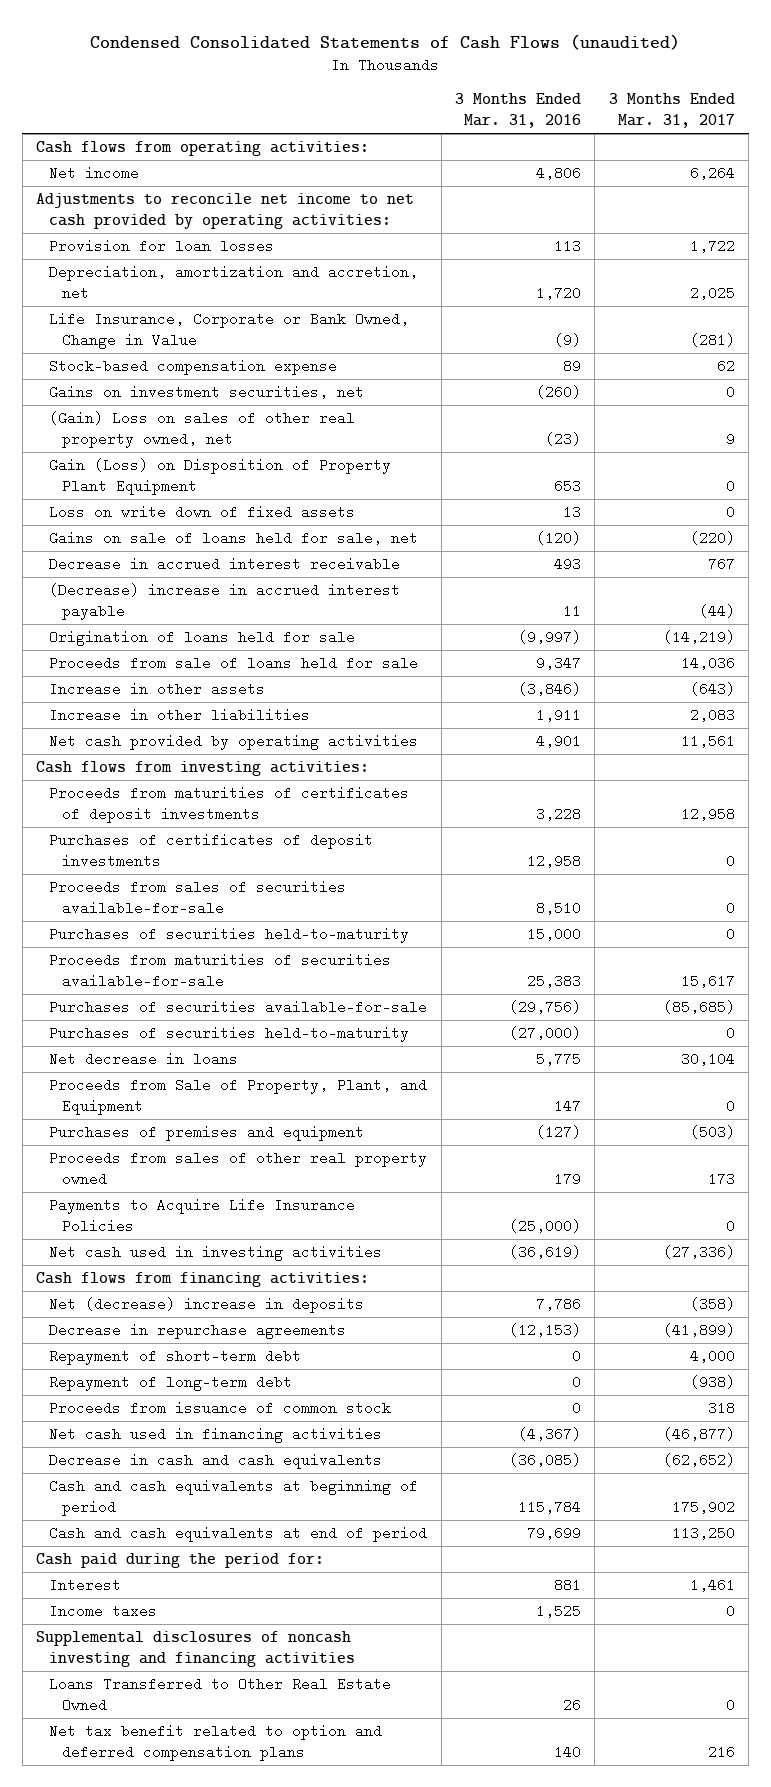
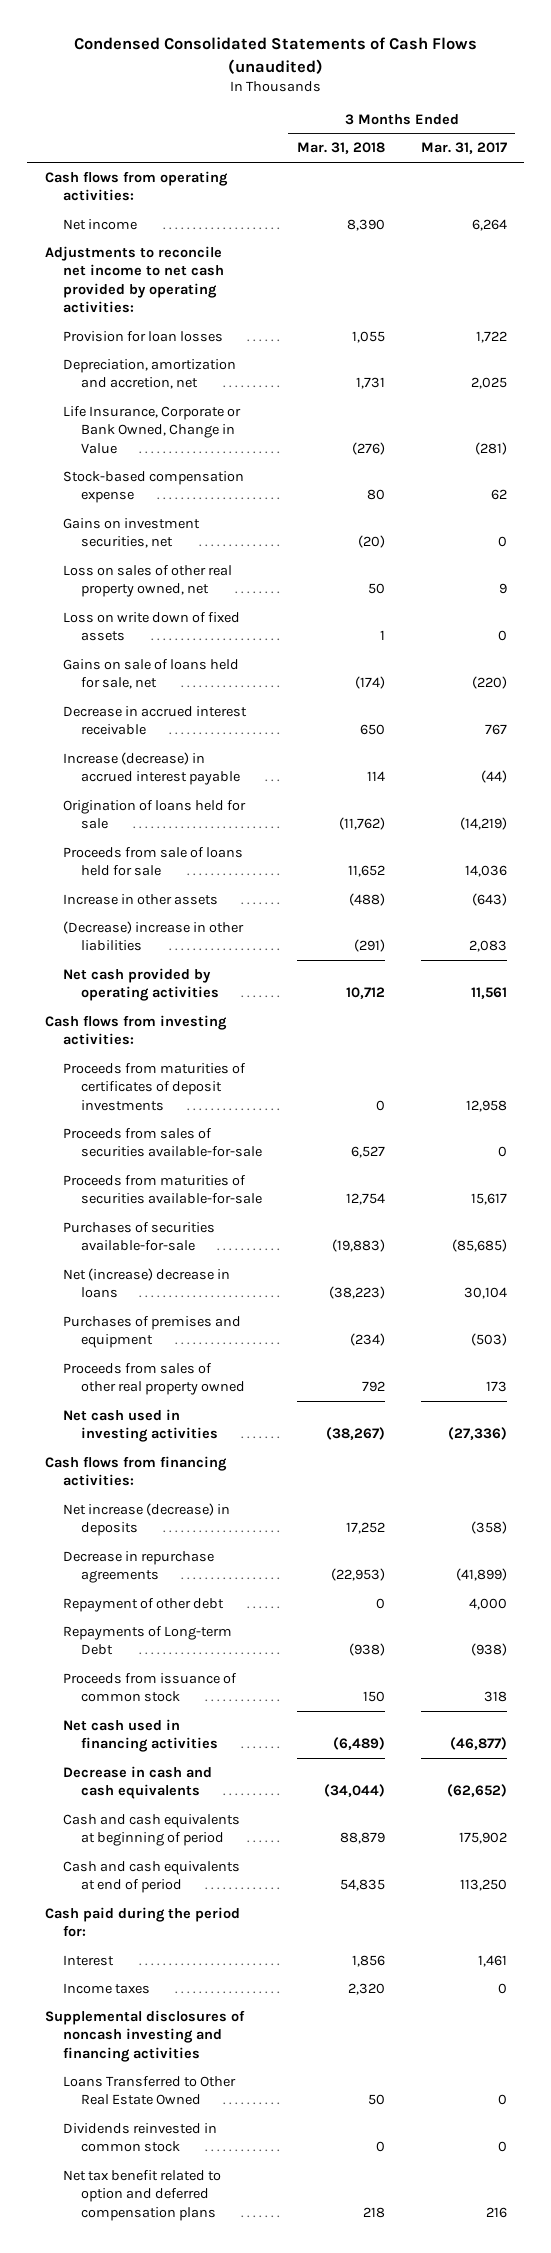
- | 3 Months Ended Mar. 31, 2016 | 3 Months Ended Mar. 31, 2017
+ | 3 Months Ended Mar. 31, 2018 | 3 Months Ended Mar. 31, 2017
- (Gain) Loss on sales of other real property owned, net | (23) | 9
- Gain (Loss) on Disposition of Property Plant Equipment | 653 | 0
+ Loss on sales of other real property owned, net | 50 | 9
- (Decrease) increase in accrued interest payable | 11 | (44)
+ Increase (decrease) in accrued interest payable | 114 | (44)
- Increase in other liabilities | 1,911 | 2,083
+ (Decrease) increase in other liabilities | (291) | 2,083
- Purchases of certificates of deposit investments | 12,958 | 0
- Purchases of securities held-to-maturity | 15,000 | 0
- Purchases of securities held-to-maturity | (27,000) | 0
- Net decrease in loans | 5,775 | 30,104
- Proceeds from Sale of Property, Plant, and Equipment | 147 | 0
+ Net (increase) decrease in loans | (38,223) | 30,104
- Payments to Acquire Life Insurance Policies | (25,000) | 0
- Net (decrease) increase in deposits | 7,786 | (358)
+ Net increase (decrease) in deposits | 17,252 | (358)
- Repayment of short-term debt | 0 | 4,000
- Repayment of long-term debt | 0 | (938)
+ Repayment of other debt | 0 | 4,000
+ Repayments of Long-term Debt | (938) | (938)
+ Dividends reinvested in common stock | 0 | 0

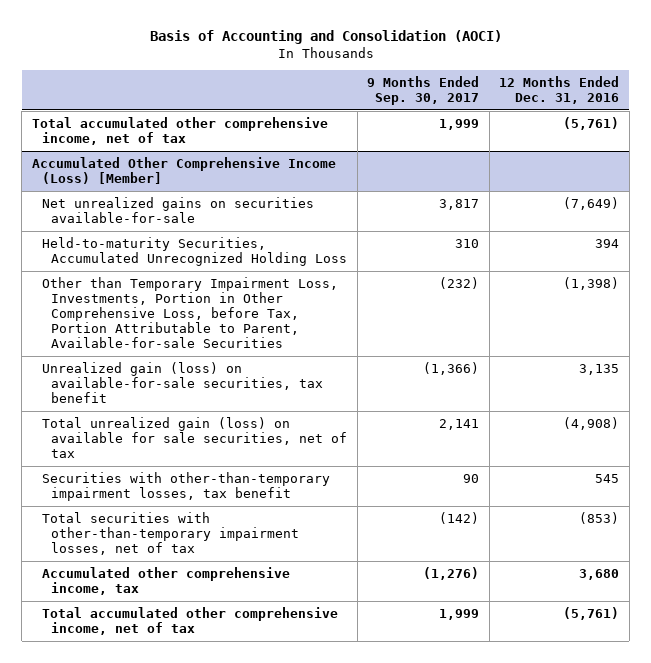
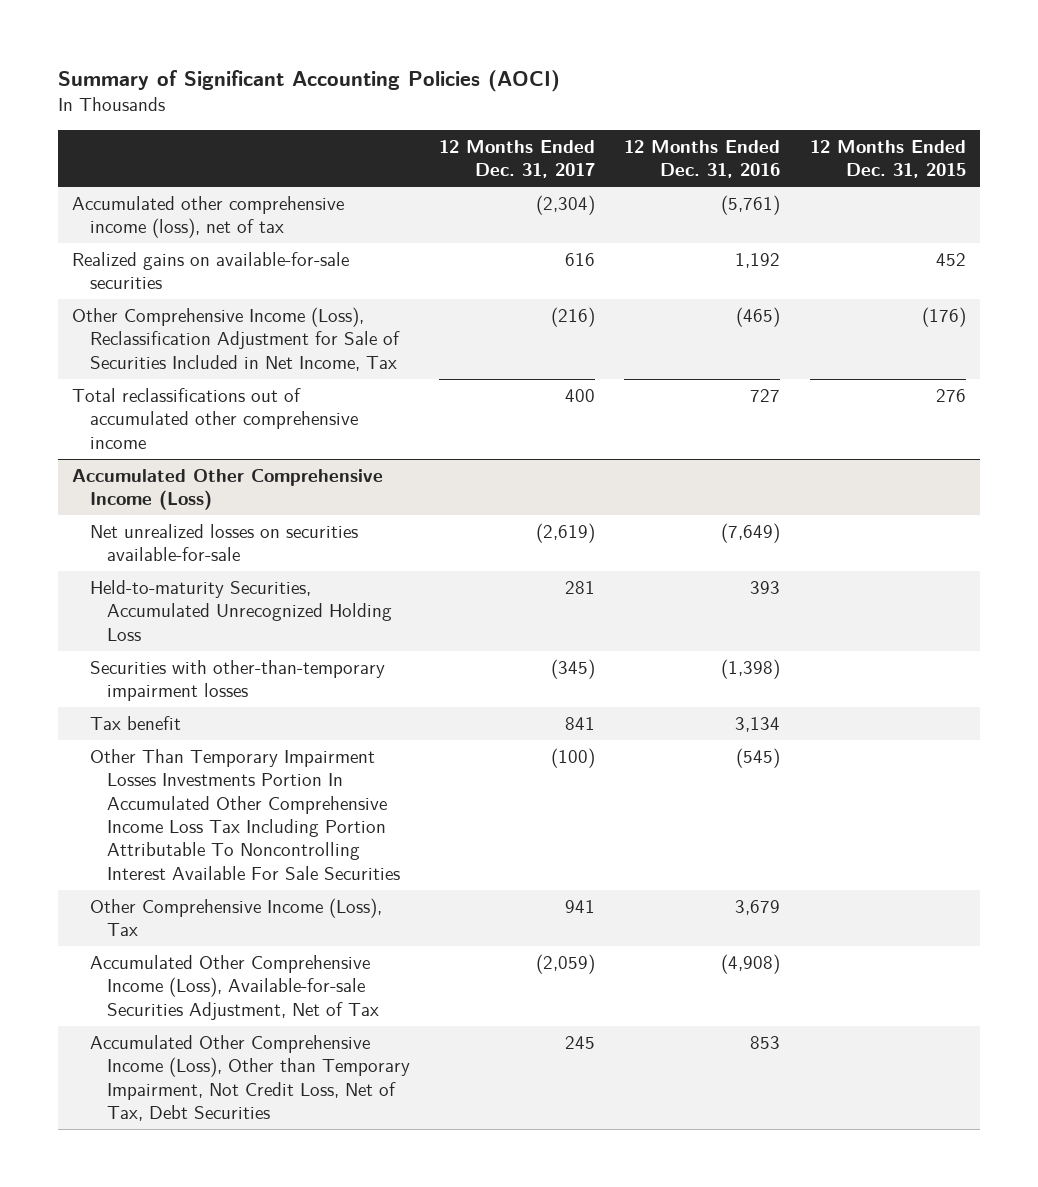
- Basis of Accounting and Consolidation (AOCI)
+ Summary of Significant Accounting Policies (AOCI)
- | 9 Months Ended Sep. 30, 2017 | 12 Months Ended Dec. 31, 2016
+ | 12 Months Ended Dec. 31, 2017 | 12 Months Ended Dec. 31, 2016 | 12 Months Ended Dec. 31, 2015
- Total accumulated other comprehensive income, net of tax | 1,999 | (5,761)
- Accumulated Other Comprehensive Income (Loss) [Member]
- Net unrealized gains on securities available-for-sale | 3,817 | (7,649)
- Held-to-maturity Securities, Accumulated Unrecognized Holding Loss | 310 | 394
- Other than Temporary Impairment Loss, Investments, Portion in Other Comprehensive Loss, before Tax, Portion Attributable to Parent, Available-for-sale Securities | (232) | (1,398)
- Unrealized gain (loss) on available-for-sale securities, tax benefit | (1,366) | 3,135
- Total unrealized gain (loss) on available for sale securities, net of tax | 2,141 | (4,908)
- Securities with other-than-temporary impairment losses, tax benefit | 90 | 545
- Total securities with other-than-temporary impairment losses, net of tax | (142) | (853)
- Accumulated other comprehensive income, tax | (1,276) | 3,680
- Total accumulated other comprehensive income, net of tax | 1,999 | (5,761)
+ Accumulated other comprehensive income (loss), net of tax | (2,304) | (5,761) |
+ Realized gains on available-for-sale securities | 616 | 1,192 | 452
+ Other Comprehensive Income (Loss), Reclassification Adjustment for Sale of Securities Included in Net Income, Tax | (216) | (465) | (176)
+ Total reclassifications out of accumulated other comprehensive income | 400 | 727 | 276
+ Accumulated Other Comprehensive Income (Loss)
+ Net unrealized losses on securities available-for-sale | (2,619) | (7,649) |
+ Held-to-maturity Securities, Accumulated Unrecognized Holding Loss | 281 | 393 |
+ Securities with other-than-temporary impairment losses | (345) | (1,398) |
+ Tax benefit | 841 | 3,134 |
+ Other Than Temporary Impairment Losses Investments Portion In Accumulated Other Comprehensive Income Loss Tax Including Portion Attributable To Noncontrolling Interest Available For Sale Securities | (100) | (545) |
+ Other Comprehensive Income (Loss), Tax | 941 | 3,679 |
+ Accumulated Other Comprehensive Income (Loss), Available-for-sale Securities Adjustment, Net of Tax | (2,059) | (4,908) |
+ Accumulated Other Comprehensive Income (Loss), Other than Temporary Impairment, Not Credit Loss, Net of Tax, Debt Securities | 245 | 853 |

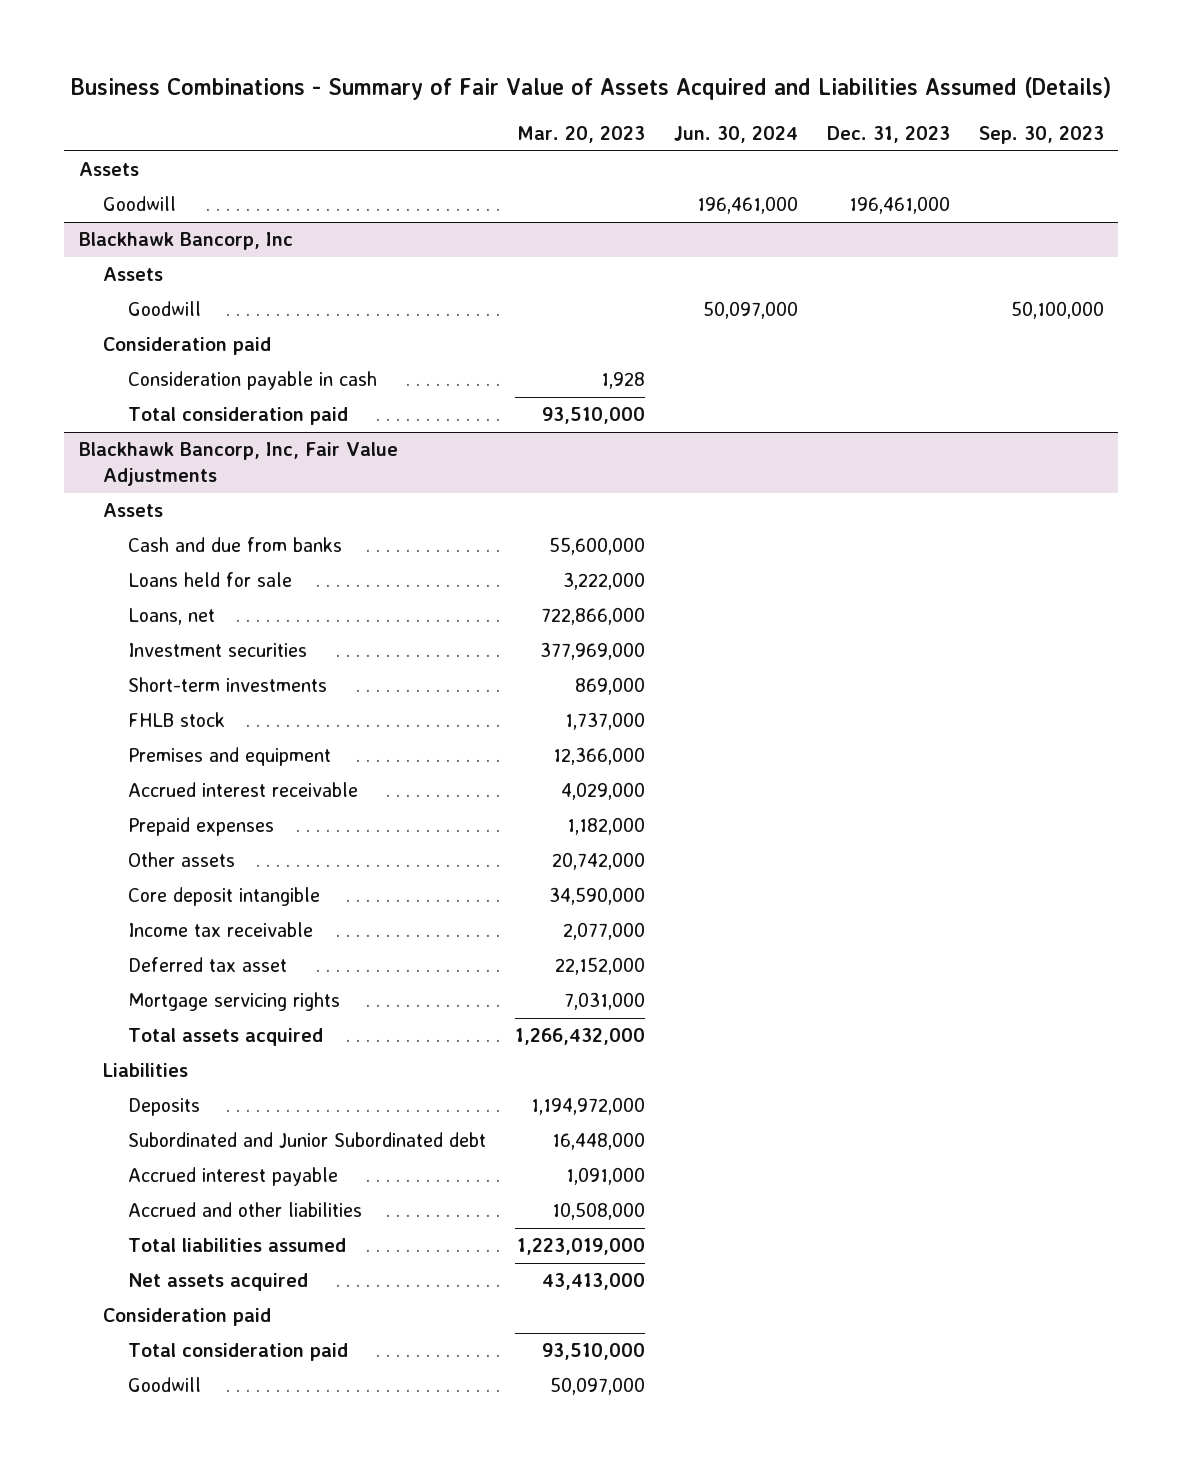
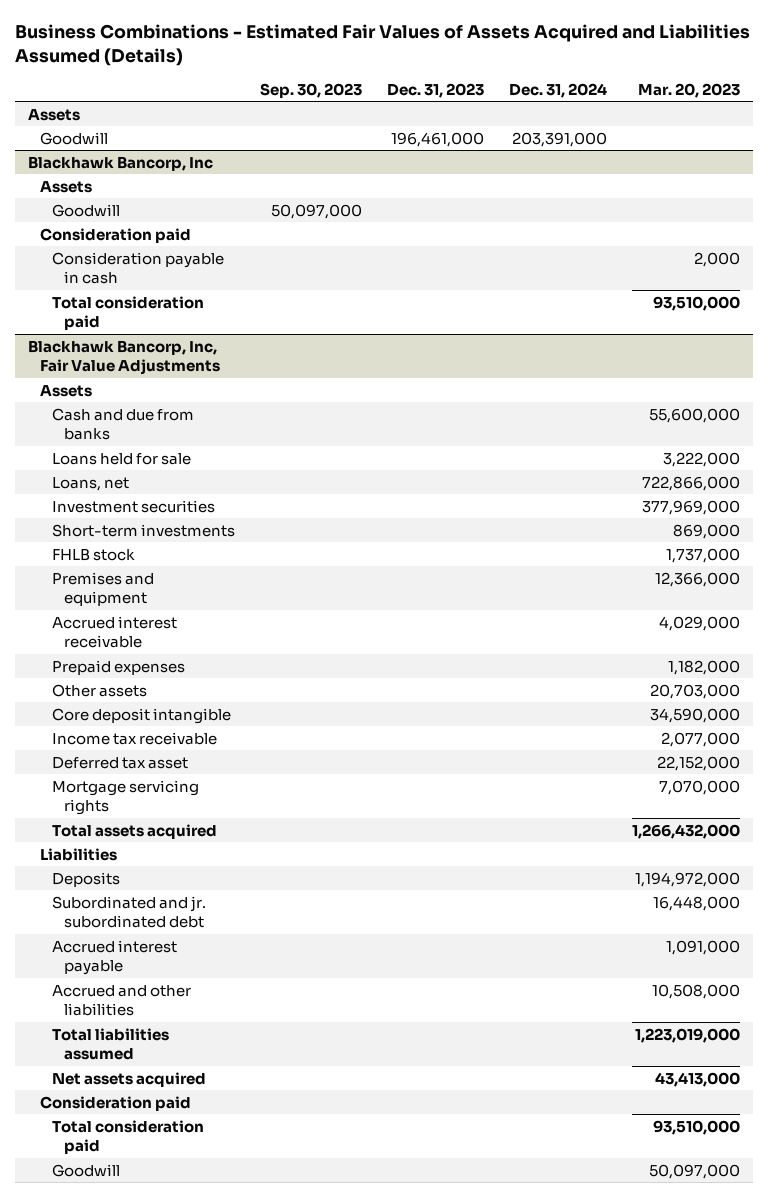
- Business Combinations - Summary of Fair Value of Assets Acquired and Liabilities Assumed (Details)
+ Business Combinations - Estimated Fair Values of Assets Acquired and Liabilities Assumed (Details)
- | Mar. 20, 2023 | Jun. 30, 2024 | Dec. 31, 2023 | Sep. 30, 2023
+ | Sep. 30, 2023 | Dec. 31, 2023 | Dec. 31, 2024 | Mar. 20, 2023
@ Blackhawk Bancorp, Inc
- Goodwill | | 50,097,000 | | 50,100,000
+ Goodwill | 50,097,000 | | |
- Consideration payable in cash | 1,928 | | |
+ Consideration payable in cash | | | | 2,000
@ Blackhawk Bancorp, Inc, Fair Value Adjustments
- Other assets | 20,742,000 | | |
+ Other assets | | | | 20,703,000
- Mortgage servicing rights | 7,031,000 | | |
+ Mortgage servicing rights | | | | 7,070,000
- Subordinated and Junior Subordinated debt | 16,448,000 | | |
+ Subordinated and jr. subordinated debt | | | | 16,448,000

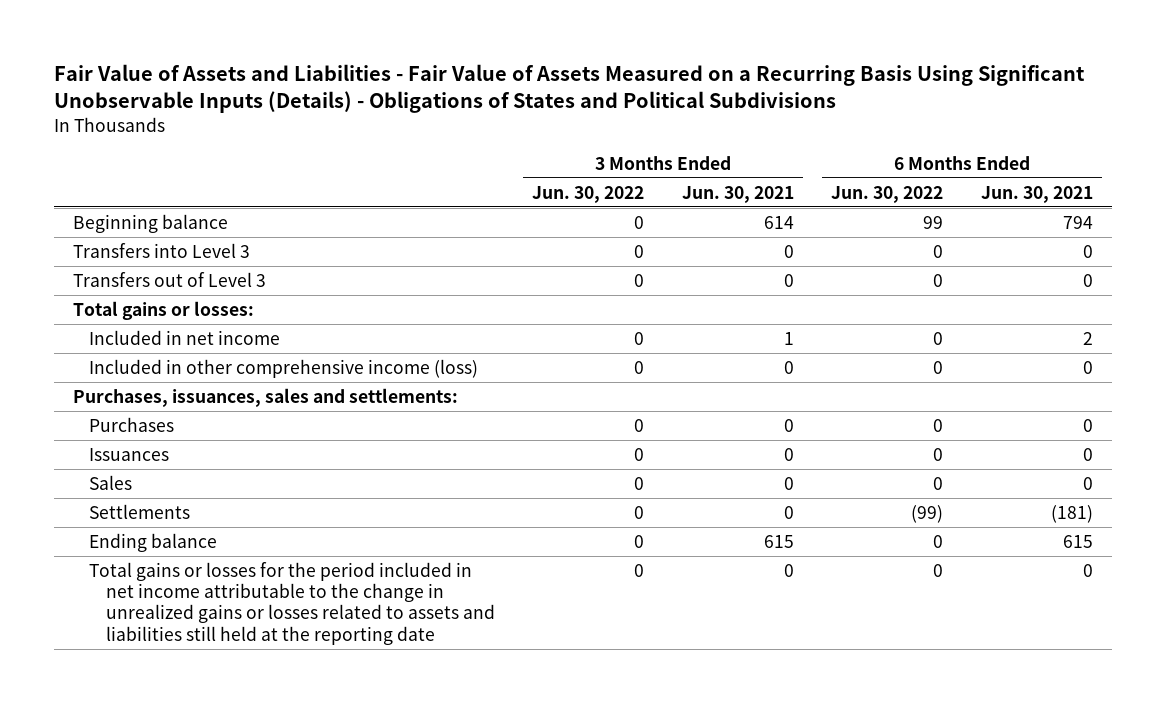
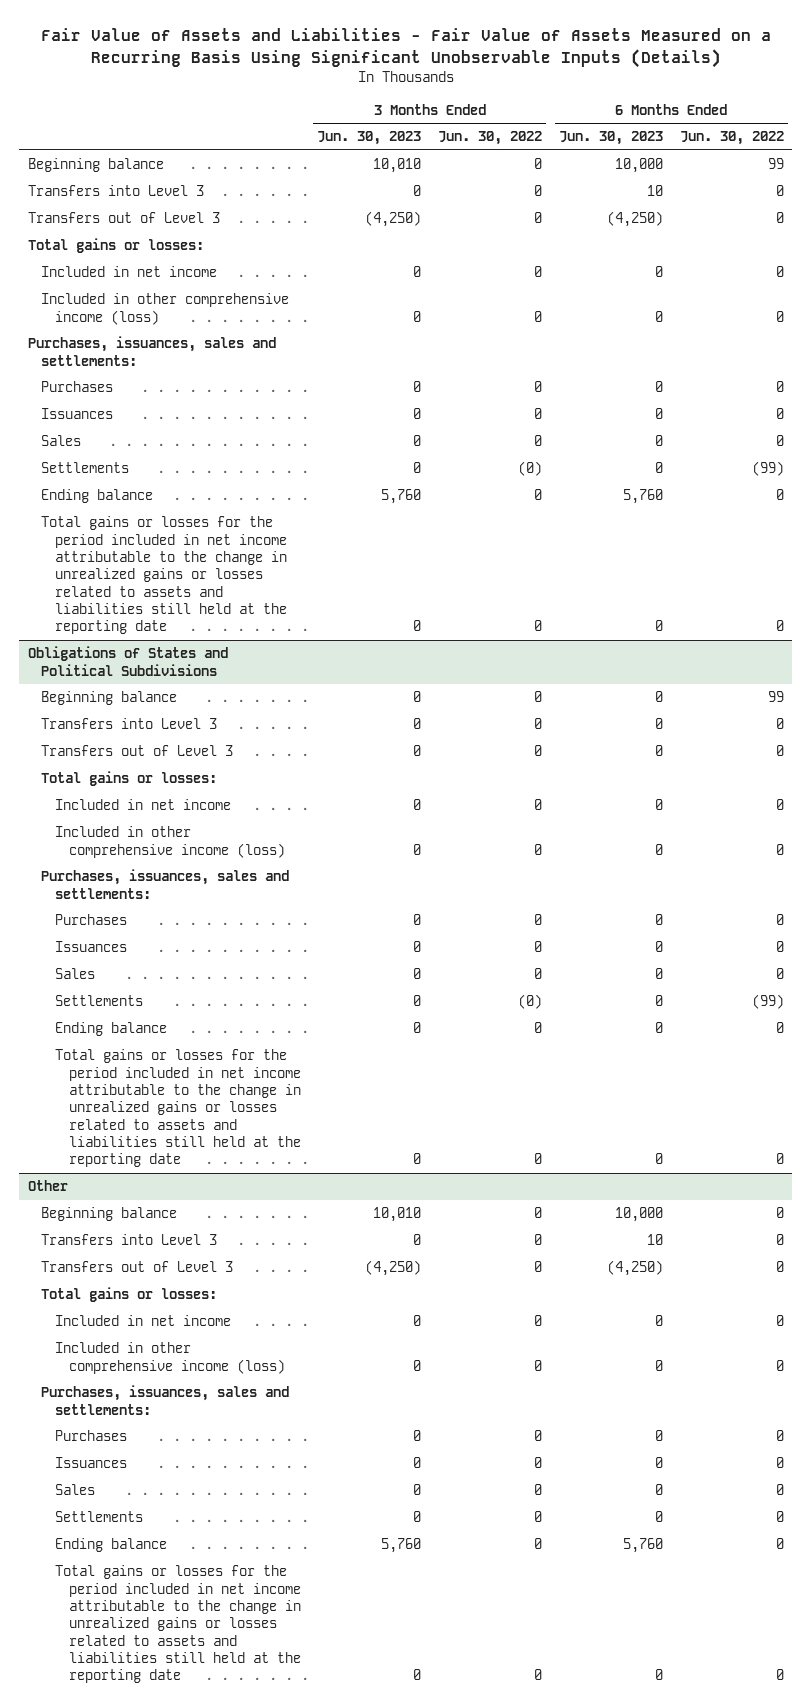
- Fair Value of Assets and Liabilities - Fair Value of Assets Measured on a Recurring Basis Using Significant Unobservable Inputs (Details) - Obligations of States and Political Subdivisions
+ Fair Value of Assets and Liabilities - Fair Value of Assets Measured on a Recurring Basis Using Significant Unobservable Inputs (Details)
- | 3 Months Ended Jun. 30, 2022 | 3 Months Ended Jun. 30, 2021 | 6 Months Ended Jun. 30, 2022 | 6 Months Ended Jun. 30, 2021
+ | 3 Months Ended Jun. 30, 2023 | 3 Months Ended Jun. 30, 2022 | 6 Months Ended Jun. 30, 2023 | 6 Months Ended Jun. 30, 2022
- Settlements | 0 | 0 | (99) | (181)
+ Settlements | 0 | (0) | 0 | (99)
+ Obligations of States and Political Subdivisions
+ Beginning balance | 0 | 0 | 0 | 99
+ Transfers into Level 3 | 0 | 0 | 0 | 0
+ Transfers out of Level 3 | 0 | 0 | 0 | 0
+ Total gains or losses:
+ Included in net income | 0 | 0 | 0 | 0
+ Included in other comprehensive income (loss) | 0 | 0 | 0 | 0
+ Purchases, issuances, sales and settlements:
+ Purchases | 0 | 0 | 0 | 0
+ Issuances | 0 | 0 | 0 | 0
+ Sales | 0 | 0 | 0 | 0
+ Settlements | 0 | (0) | 0 | (99)
+ Ending balance | 0 | 0 | 0 | 0
+ Total gains or losses for the period included in net income attributable to the change in unrealized gains or losses related to assets and liabilities still held at the reporting date | 0 | 0 | 0 | 0
+ Other
+ Beginning balance | 10,010 | 0 | 10,000 | 0
+ Transfers into Level 3 | 0 | 0 | 10 | 0
+ Transfers out of Level 3 | (4,250) | 0 | (4,250) | 0
+ Total gains or losses:
+ Included in net income | 0 | 0 | 0 | 0
+ Included in other comprehensive income (loss) | 0 | 0 | 0 | 0
+ Purchases, issuances, sales and settlements:
+ Purchases | 0 | 0 | 0 | 0
+ Issuances | 0 | 0 | 0 | 0
+ Sales | 0 | 0 | 0 | 0
+ Settlements | 0 | 0 | 0 | 0
+ Ending balance | 5,760 | 0 | 5,760 | 0
+ Total gains or losses for the period included in net income attributable to the change in unrealized gains or losses related to assets and liabilities still held at the reporting date | 0 | 0 | 0 | 0

